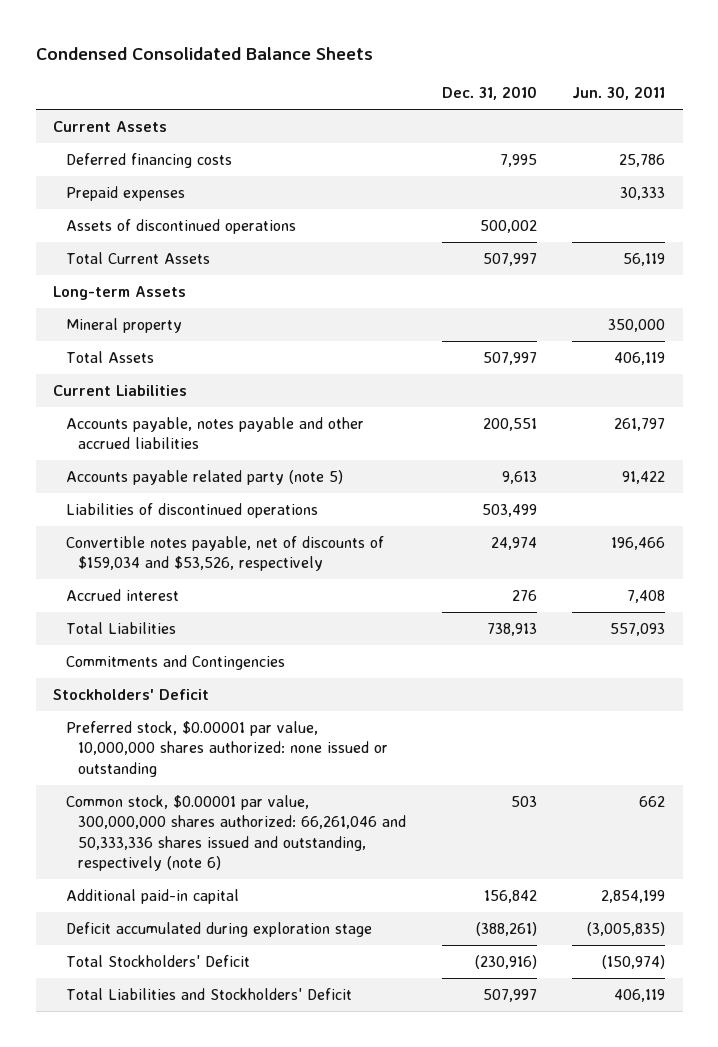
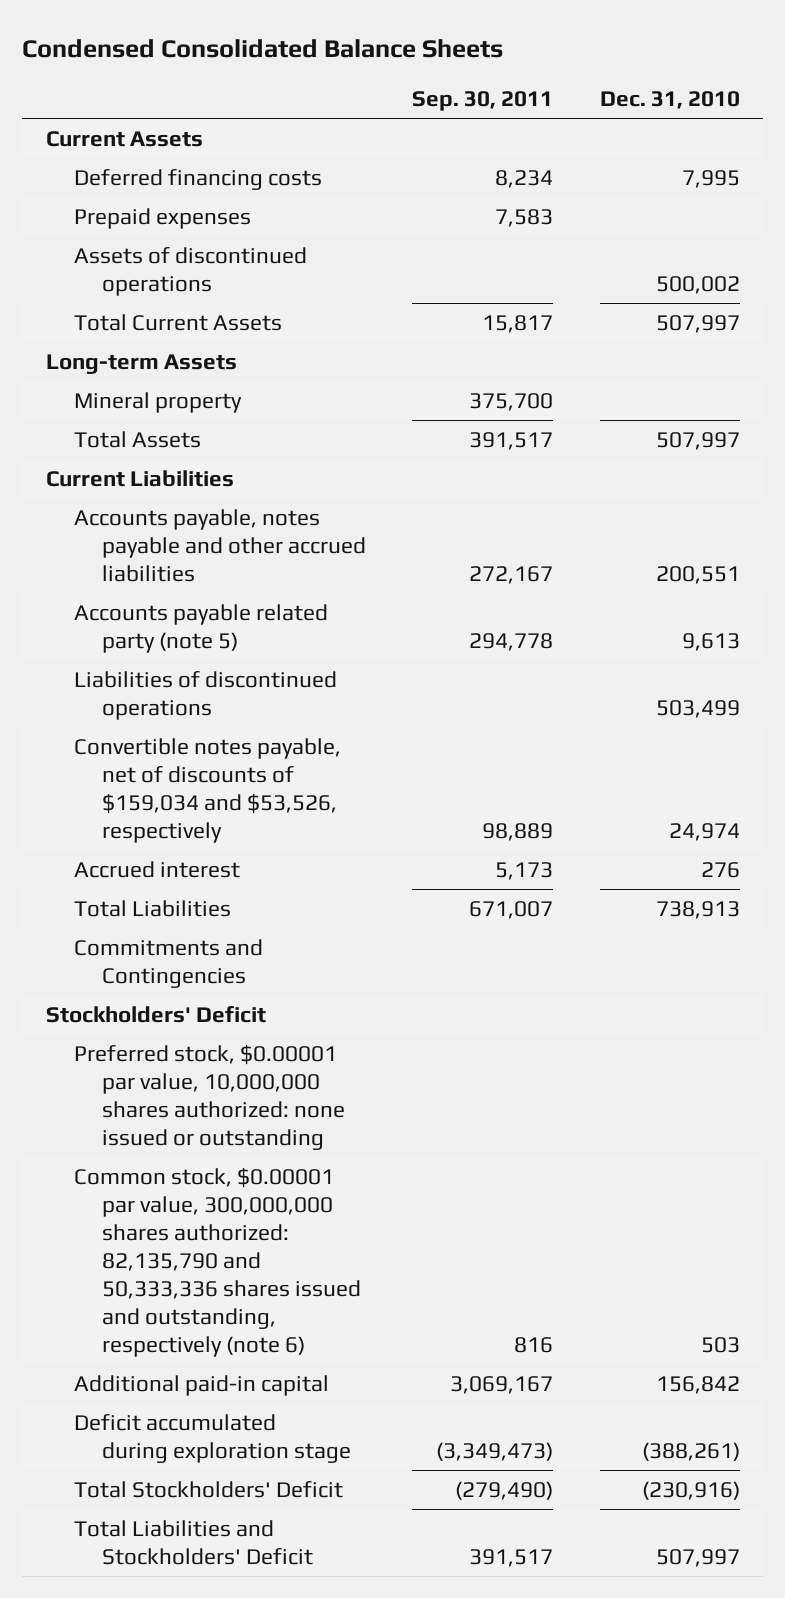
- | Dec. 31, 2010 | Jun. 30, 2011
+ | Sep. 30, 2011 | Dec. 31, 2010
- Common stock, $0.00001 par value, 300,000,000 shares authorized: 66,261,046 and 50,333,336 shares issued and outstanding, respectively (note 6) | 503 | 662
+ Common stock, $0.00001 par value, 300,000,000 shares authorized: 82,135,790 and 50,333,336 shares issued and outstanding, respectively (note 6) | 816 | 503

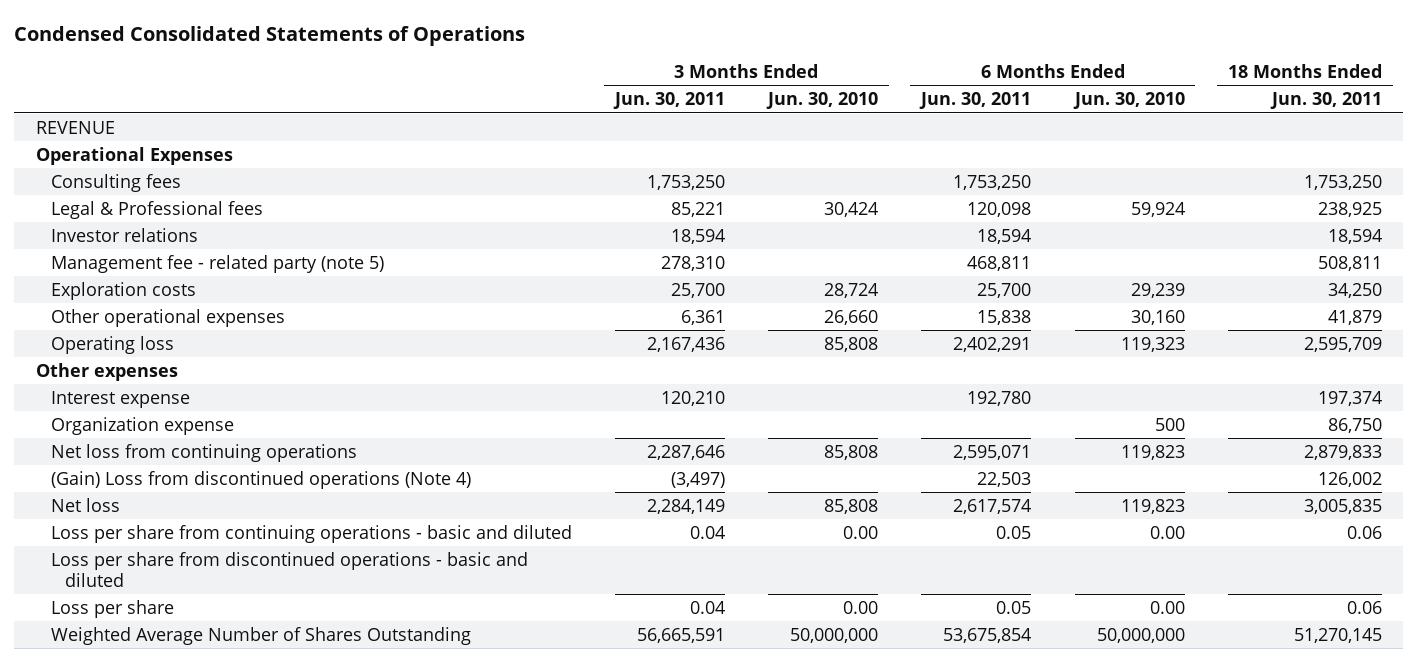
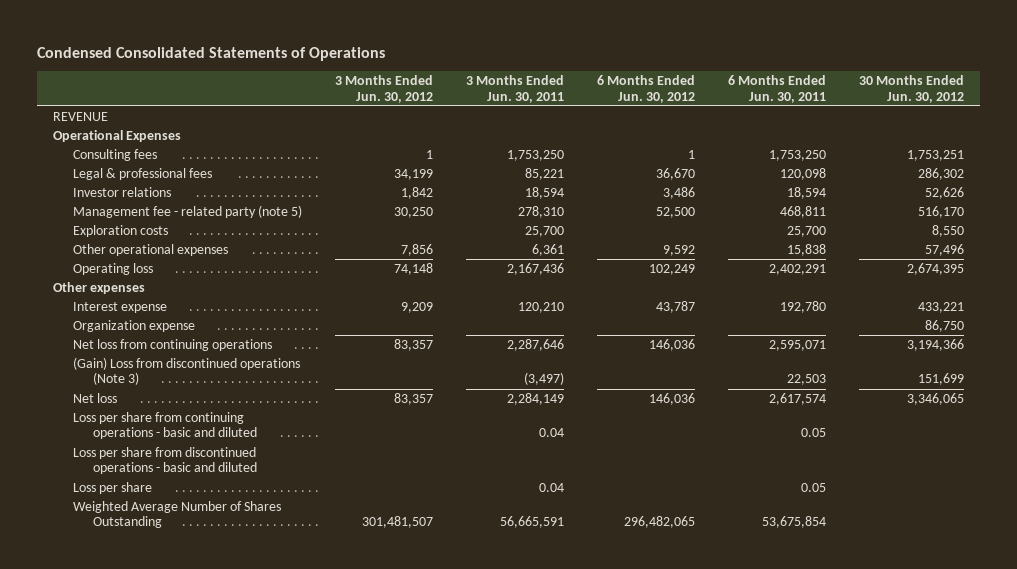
- | 3 Months Ended Jun. 30, 2011 | 3 Months Ended Jun. 30, 2010 | 6 Months Ended Jun. 30, 2011 | 6 Months Ended Jun. 30, 2010 | 18 Months Ended Jun. 30, 2011
+ | 3 Months Ended Jun. 30, 2012 | 3 Months Ended Jun. 30, 2011 | 6 Months Ended Jun. 30, 2012 | 6 Months Ended Jun. 30, 2011 | 30 Months Ended Jun. 30, 2012
- Legal & Professional fees | 85,221 | 30,424 | 120,098 | 59,924 | 238,925
+ Legal & professional fees | 34,199 | 85,221 | 36,670 | 120,098 | 286,302
- (Gain) Loss from discontinued operations (Note 4) | (3,497) | | 22,503 | | 126,002
+ (Gain) Loss from discontinued operations (Note 3) | | (3,497) | | 22,503 | 151,699

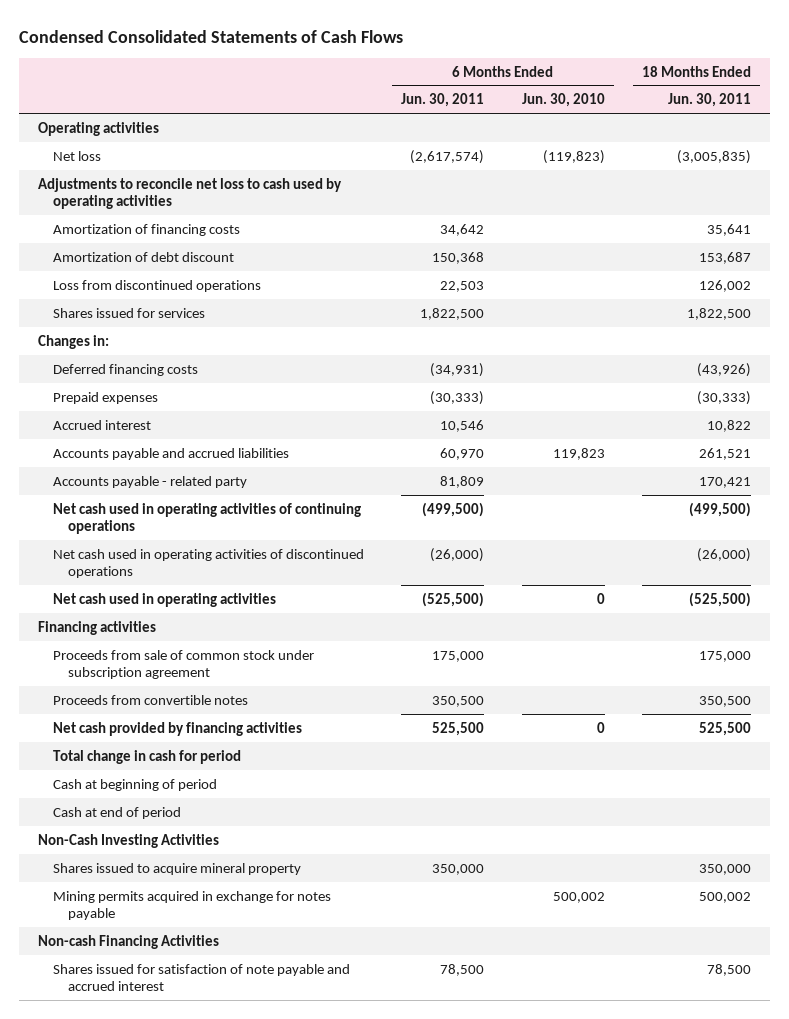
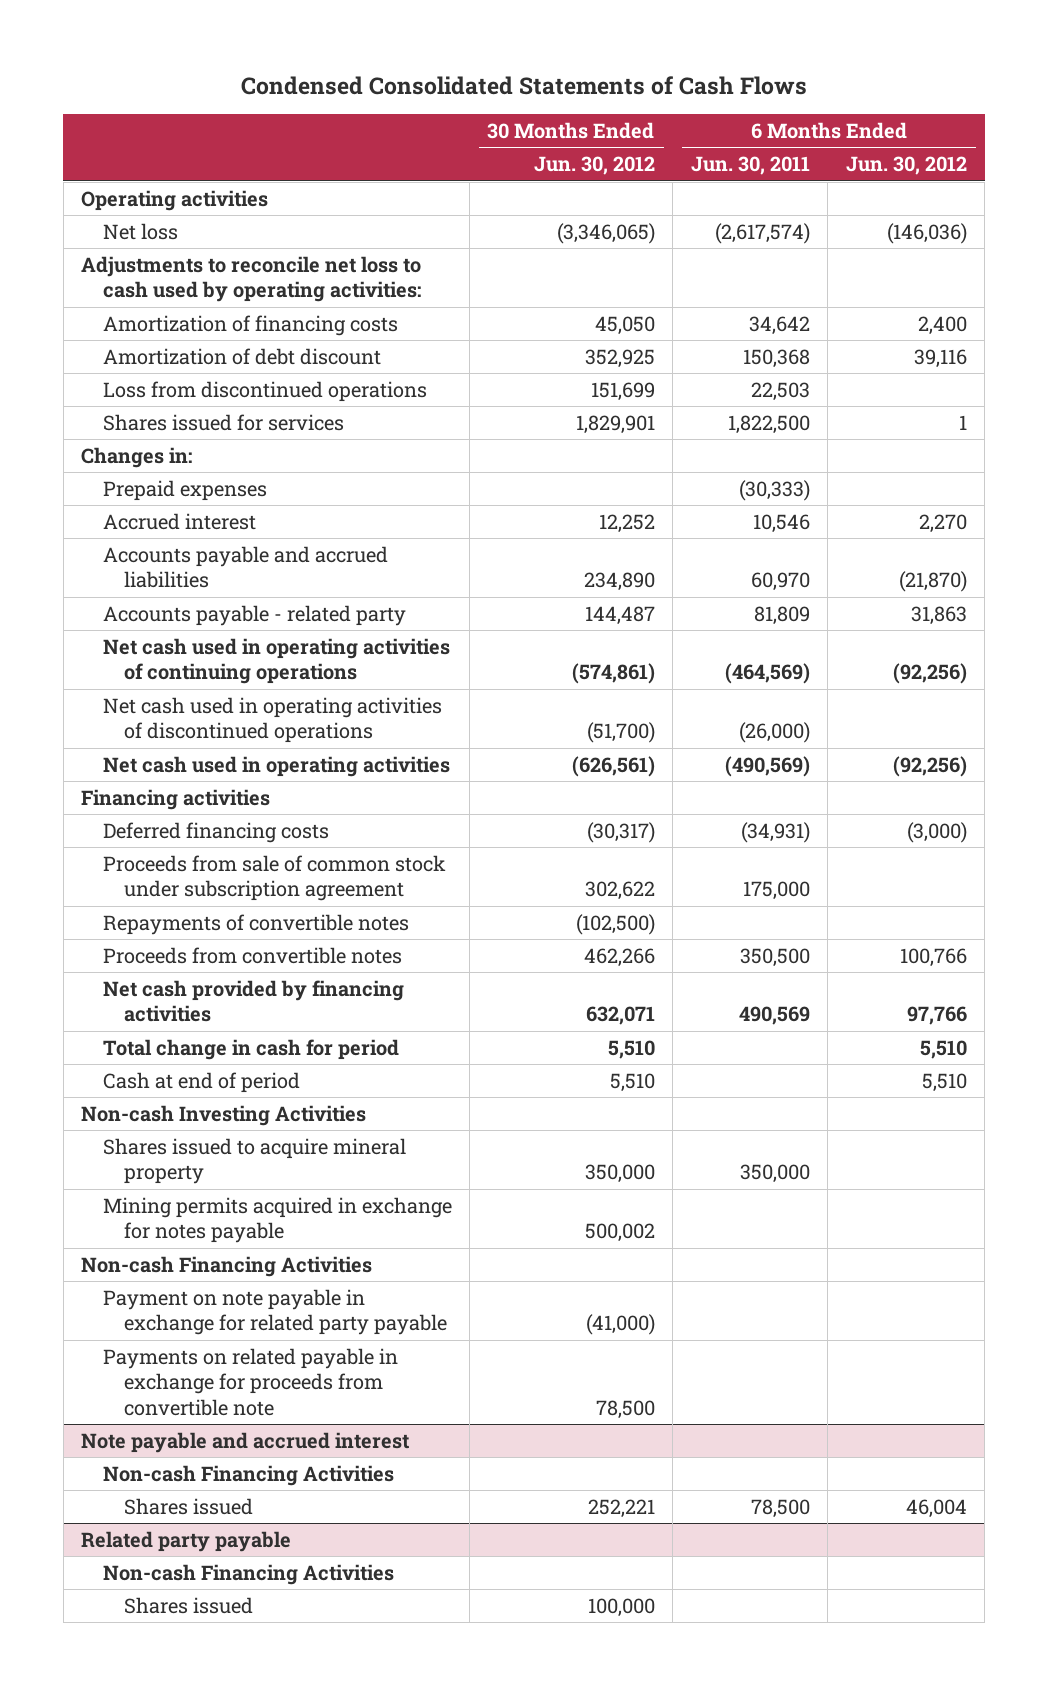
- | 6 Months Ended Jun. 30, 2011 | 6 Months Ended Jun. 30, 2010 | 18 Months Ended Jun. 30, 2011
+ | 30 Months Ended Jun. 30, 2012 | 6 Months Ended Jun. 30, 2011 | 6 Months Ended Jun. 30, 2012
- Adjustments to reconcile net loss to cash used by operating activities
+ Adjustments to reconcile net loss to cash used by operating activities:
- Net cash used in operating activities of continuing operations | (499,500) | | (499,500)
+ Net cash used in operating activities of continuing operations | (574,861) | (464,569) | (92,256)
- Net cash used in operating activities | (525,500) | 0 | (525,500)
+ Net cash used in operating activities | (626,561) | (490,569) | (92,256)
moved down: Deferred financing costs | (30,317) | (34,931) | (3,000)
+ Repayments of convertible notes | (102,500) | |
- Net cash provided by financing activities | 525,500 | 0 | 525,500
+ Net cash provided by financing activities | 632,071 | 490,569 | 97,766
- Cash at beginning of period
- Non-Cash Investing Activities
+ Non-cash Investing Activities
- Shares issued for satisfaction of note payable and accrued interest | 78,500 | | 78,500
+ Payment on note payable in exchange for related party payable | (41,000) | |
+ Payments on related payable in exchange for proceeds from convertible note | 78,500 | |
+ Note payable and accrued interest
+ Non-cash Financing Activities
+ Shares issued | 252,221 | 78,500 | 46,004
+ Related party payable
+ Non-cash Financing Activities
+ Shares issued | 100,000 | |

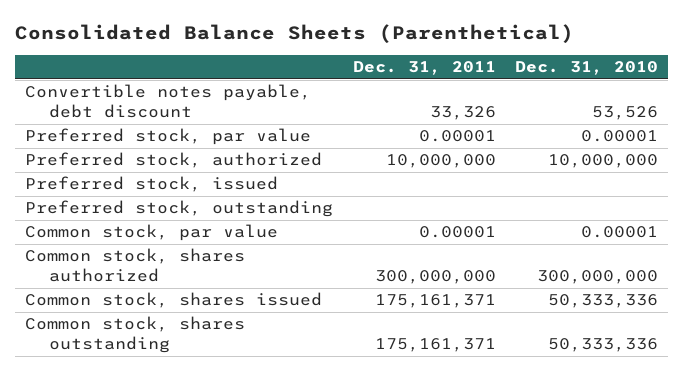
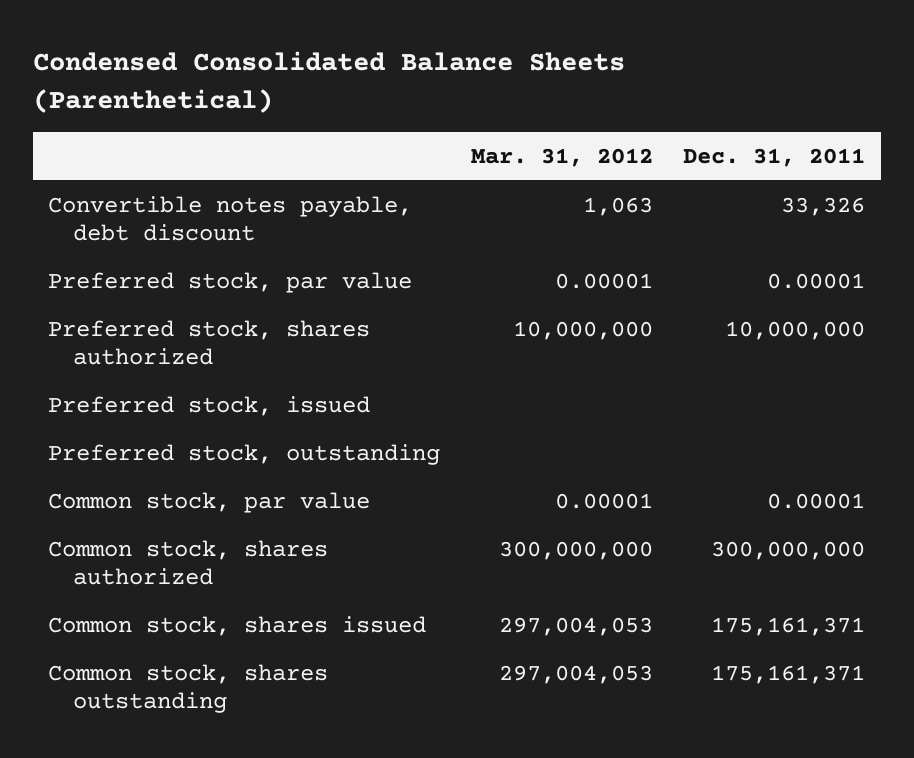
- Consolidated Balance Sheets (Parenthetical)
+ Condensed Consolidated Balance Sheets (Parenthetical)
- | Dec. 31, 2011 | Dec. 31, 2010
+ | Mar. 31, 2012 | Dec. 31, 2011
- Preferred stock, authorized | 10,000,000 | 10,000,000
+ Preferred stock, shares authorized | 10,000,000 | 10,000,000

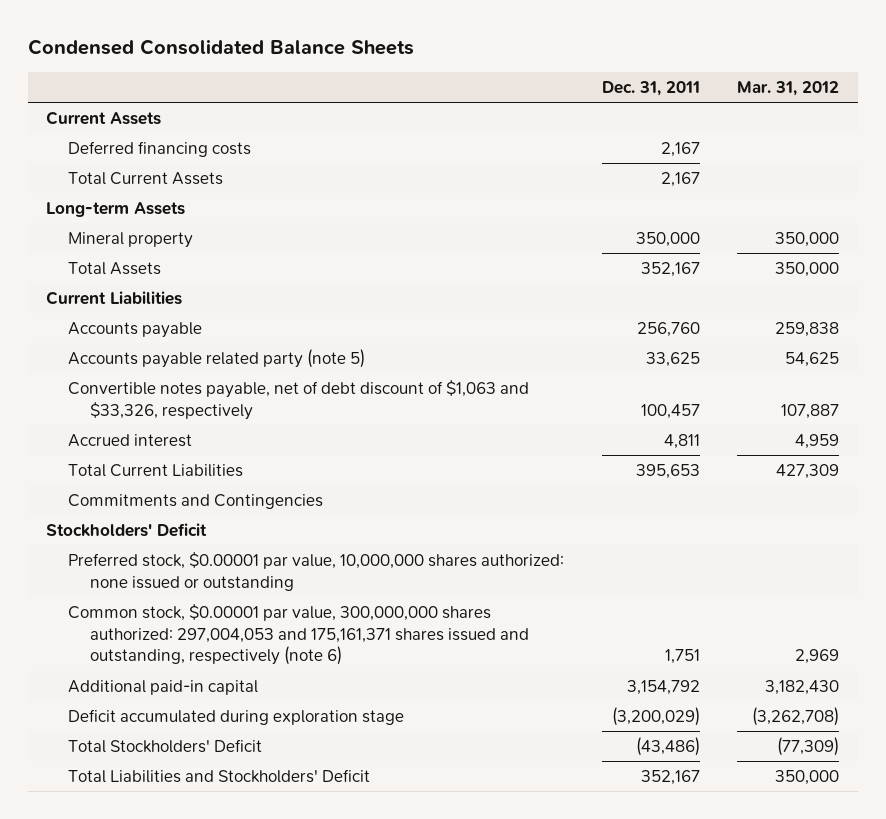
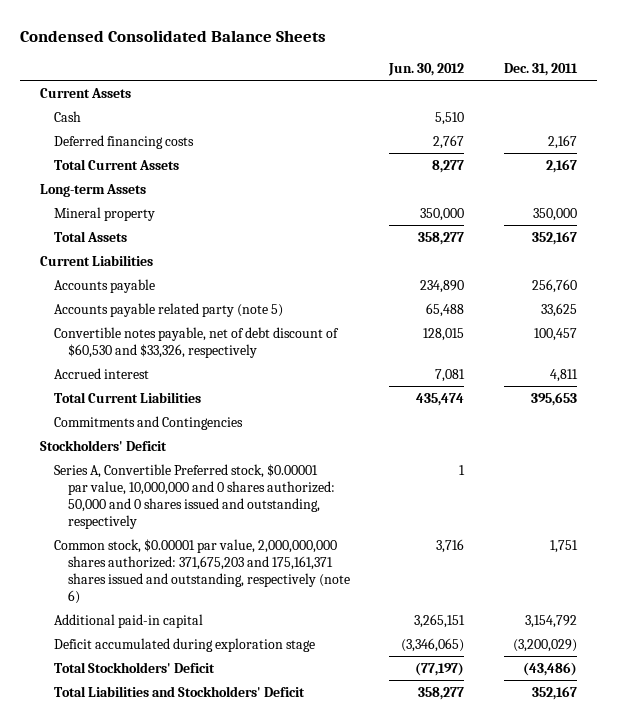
- | Dec. 31, 2011 | Mar. 31, 2012
+ | Jun. 30, 2012 | Dec. 31, 2011
+ Cash | 5,510 |
- Convertible notes payable, net of debt discount of $1,063 and $33,326, respectively | 100,457 | 107,887
+ Convertible notes payable, net of debt discount of $60,530 and $33,326, respectively | 128,015 | 100,457
- Preferred stock, $0.00001 par value, 10,000,000 shares authorized: none issued or outstanding
- Common stock, $0.00001 par value, 300,000,000 shares authorized: 297,004,053 and 175,161,371 shares issued and outstanding, respectively (note 6) | 1,751 | 2,969
+ Series A, Convertible Preferred stock, $0.00001 par value, 10,000,000 and 0 shares authorized: 50,000 and 0 shares issued and outstanding, respectively | 1 |
+ Common stock, $0.00001 par value, 2,000,000,000 shares authorized: 371,675,203 and 175,161,371 shares issued and outstanding, respectively (note 6) | 3,716 | 1,751

